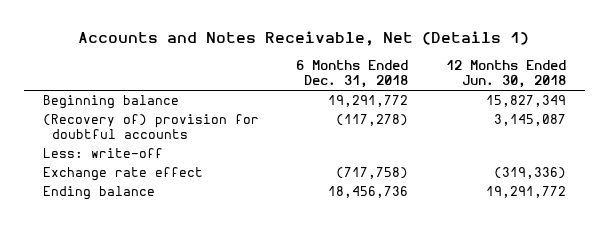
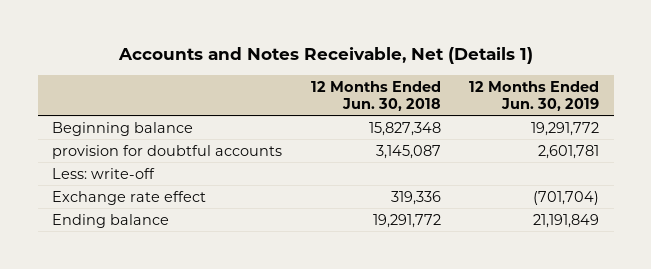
- | 6 Months Ended Dec. 31, 2018 | 12 Months Ended Jun. 30, 2018
+ | 12 Months Ended Jun. 30, 2018 | 12 Months Ended Jun. 30, 2019
- Beginning balance | 19,291,772 | 15,827,349
- (Recovery of) provision for doubtful accounts | (117,278) | 3,145,087
+ Beginning balance | 15,827,348 | 19,291,772
+ provision for doubtful accounts | 3,145,087 | 2,601,781
- Exchange rate effect | (717,758) | (319,336)
+ Exchange rate effect | 319,336 | (701,704)

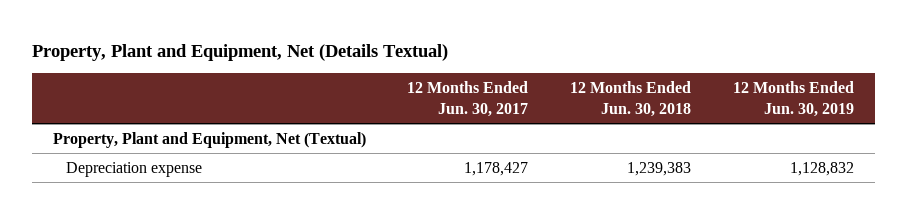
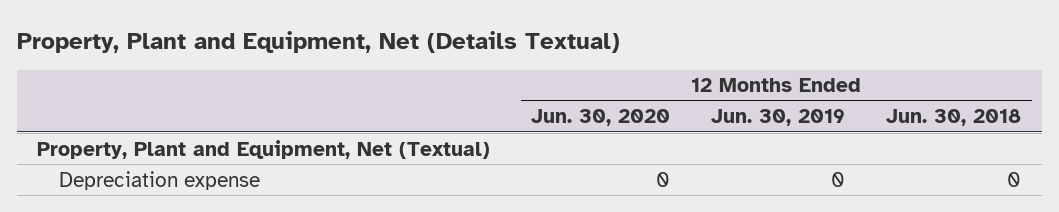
- | 12 Months Ended Jun. 30, 2017 | 12 Months Ended Jun. 30, 2018 | 12 Months Ended Jun. 30, 2019
+ | 12 Months Ended Jun. 30, 2020 | 12 Months Ended Jun. 30, 2019 | 12 Months Ended Jun. 30, 2018
- Depreciation expense | 1,178,427 | 1,239,383 | 1,128,832
+ Depreciation expense | 0 | 0 | 0

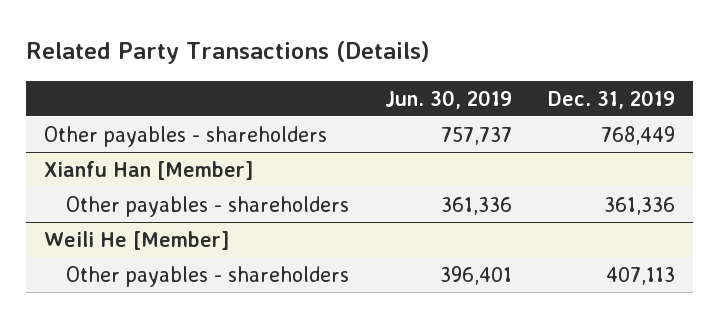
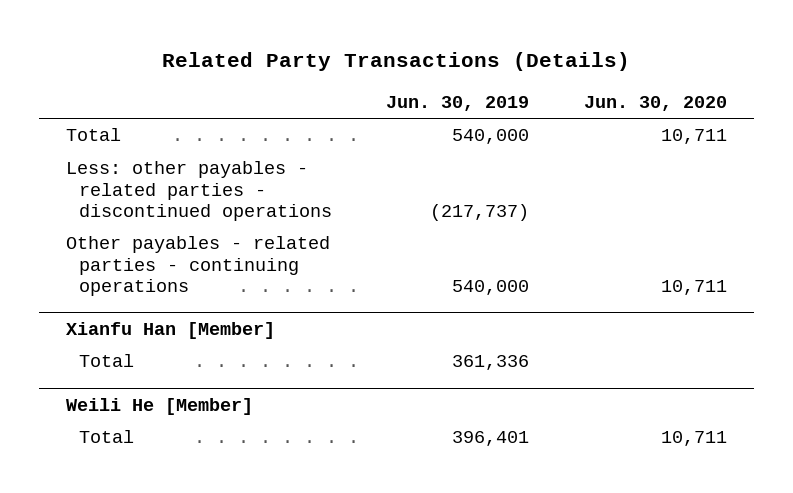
- | Jun. 30, 2019 | Dec. 31, 2019
+ | Jun. 30, 2019 | Jun. 30, 2020
- Other payables - shareholders | 757,737 | 768,449
+ Total | 540,000 | 10,711
+ Less: other payables - related parties - discontinued operations | (217,737) |
+ Other payables - related parties - continuing operations | 540,000 | 10,711
@ Xianfu Han [Member]
- Other payables - shareholders | 361,336 | 361,336
+ Total | 361,336 |
@ Weili He [Member]
- Other payables - shareholders | 396,401 | 407,113
+ Total | 396,401 | 10,711

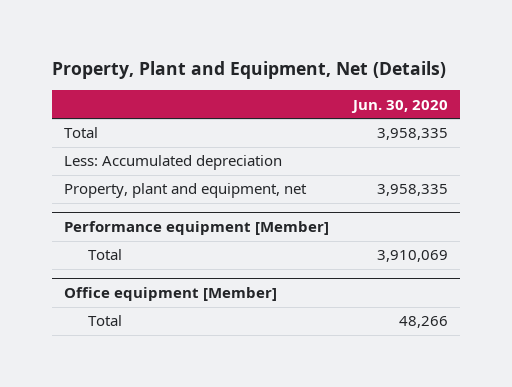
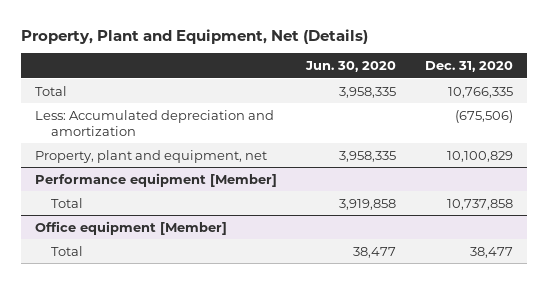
- | Jun. 30, 2020
+ | Jun. 30, 2020 | Dec. 31, 2020
- Less: Accumulated depreciation
+ Less: Accumulated depreciation and amortization | | (675,506)
@ Performance equipment [Member]
- Total | 3,910,069
+ Total | 3,919,858 | 10,737,858
@ Office equipment [Member]
- Total | 48,266
+ Total | 38,477 | 38,477

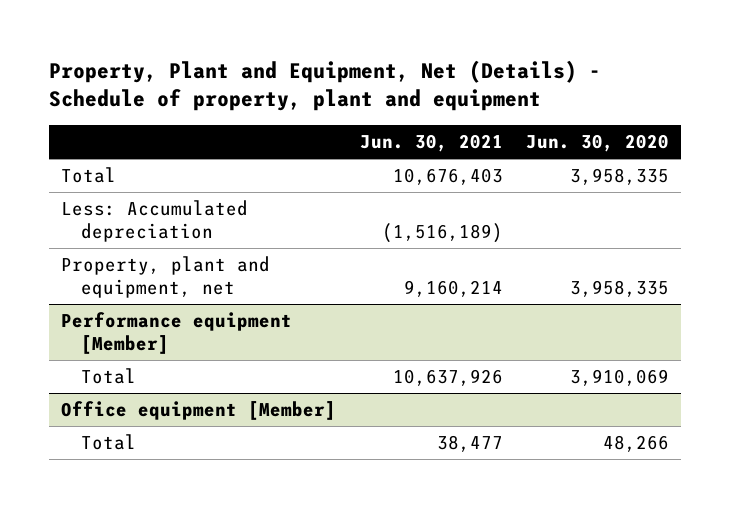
- Property, Plant and Equipment, Net (Details)
+ Property, Plant and Equipment, Net (Details) - Schedule of property, plant and equipment
- | Jun. 30, 2020 | Dec. 31, 2020
+ | Jun. 30, 2021 | Jun. 30, 2020
- Less: Accumulated depreciation and amortization | | (675,506)
+ Less: Accumulated depreciation | (1,516,189) |
@ Performance equipment [Member]
- Total | 3,919,858 | 10,737,858
+ Total | 10,637,926 | 3,910,069
@ Office equipment [Member]
- Total | 38,477 | 38,477
+ Total | 38,477 | 48,266

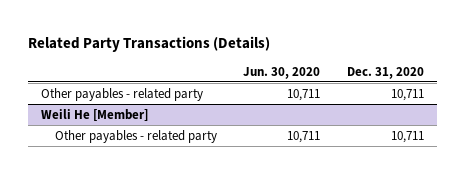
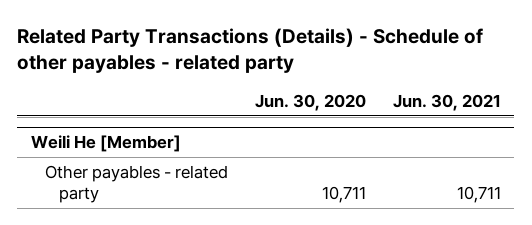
- Related Party Transactions (Details)
+ Related Party Transactions (Details) - Schedule of other payables - related party
- | Jun. 30, 2020 | Dec. 31, 2020
+ | Jun. 30, 2020 | Jun. 30, 2021
- Other payables - related party | 10,711 | 10,711

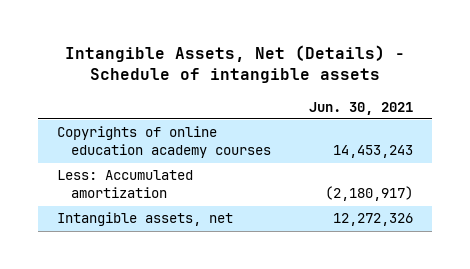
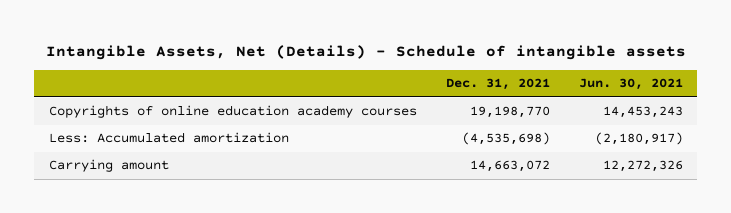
- | Jun. 30, 2021
+ | Dec. 31, 2021 | Jun. 30, 2021
- Intangible assets, net | 12,272,326
+ Carrying amount | 14,663,072 | 12,272,326

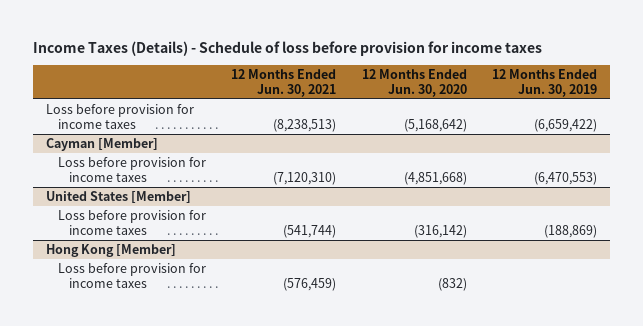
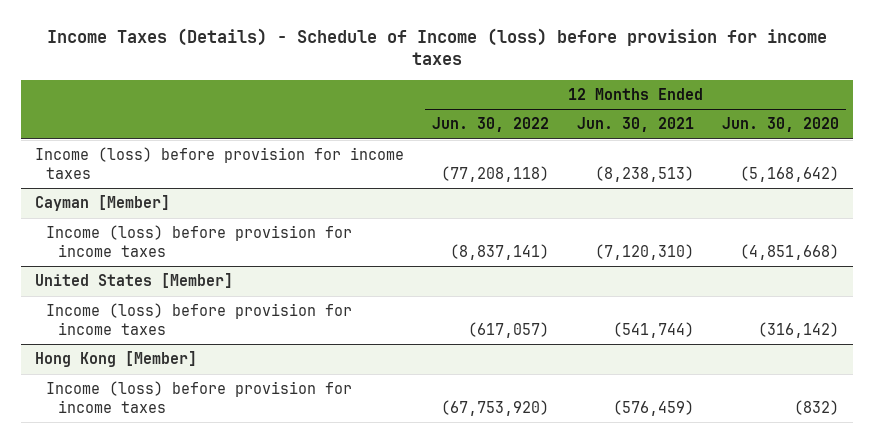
- Income Taxes (Details) - Schedule of loss before provision for income taxes
+ Income Taxes (Details) - Schedule of Income (loss) before provision for income taxes
- | 12 Months Ended Jun. 30, 2021 | 12 Months Ended Jun. 30, 2020 | 12 Months Ended Jun. 30, 2019
+ | 12 Months Ended Jun. 30, 2022 | 12 Months Ended Jun. 30, 2021 | 12 Months Ended Jun. 30, 2020
- Loss before provision for income taxes | (8,238,513) | (5,168,642) | (6,659,422)
+ Income (loss) before provision for income taxes | (77,208,118) | (8,238,513) | (5,168,642)
@ Cayman [Member]
- Loss before provision for income taxes | (7,120,310) | (4,851,668) | (6,470,553)
+ Income (loss) before provision for income taxes | (8,837,141) | (7,120,310) | (4,851,668)
@ United States [Member]
- Loss before provision for income taxes | (541,744) | (316,142) | (188,869)
+ Income (loss) before provision for income taxes | (617,057) | (541,744) | (316,142)
@ Hong Kong [Member]
- Loss before provision for income taxes | (576,459) | (832) |
+ Income (loss) before provision for income taxes | (67,753,920) | (576,459) | (832)

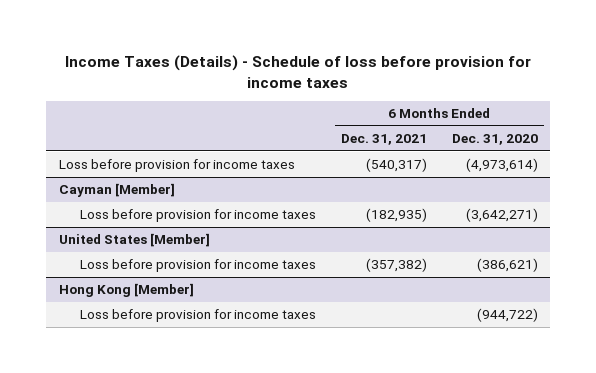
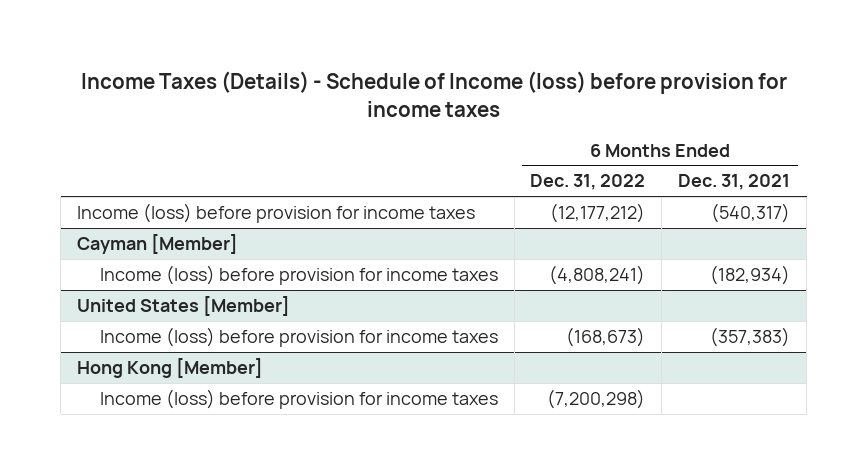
- Income Taxes (Details) - Schedule of loss before provision for income taxes
+ Income Taxes (Details) - Schedule of Income (loss) before provision for income taxes
- | 6 Months Ended Dec. 31, 2021 | 6 Months Ended Dec. 31, 2020
+ | 6 Months Ended Dec. 31, 2022 | 6 Months Ended Dec. 31, 2021
- Loss before provision for income taxes | (540,317) | (4,973,614)
+ Income (loss) before provision for income taxes | (12,177,212) | (540,317)
@ Cayman [Member]
- Loss before provision for income taxes | (182,935) | (3,642,271)
+ Income (loss) before provision for income taxes | (4,808,241) | (182,934)
@ United States [Member]
- Loss before provision for income taxes | (357,382) | (386,621)
+ Income (loss) before provision for income taxes | (168,673) | (357,383)
@ Hong Kong [Member]
- Loss before provision for income taxes | | (944,722)
+ Income (loss) before provision for income taxes | (7,200,298) |

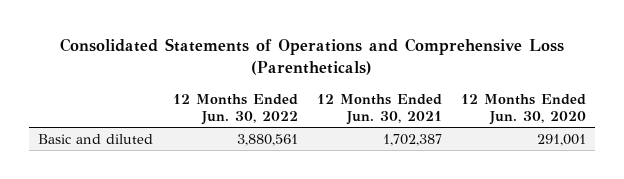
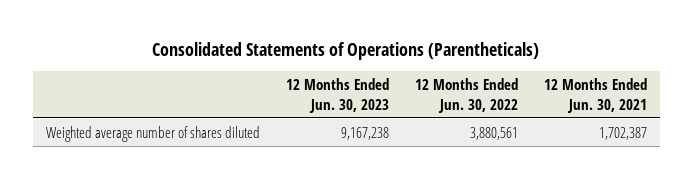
- Consolidated Statements of Operations and Comprehensive Loss (Parentheticals)
+ Consolidated Statements of Operations (Parentheticals)
- | 12 Months Ended Jun. 30, 2022 | 12 Months Ended Jun. 30, 2021 | 12 Months Ended Jun. 30, 2020
+ | 12 Months Ended Jun. 30, 2023 | 12 Months Ended Jun. 30, 2022 | 12 Months Ended Jun. 30, 2021
- Basic and diluted | 3,880,561 | 1,702,387 | 291,001
+ Weighted average number of shares diluted | 9,167,238 | 3,880,561 | 1,702,387

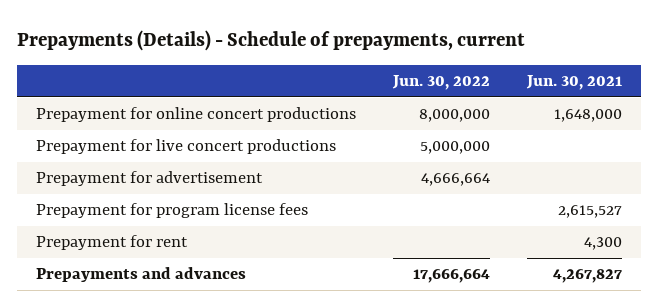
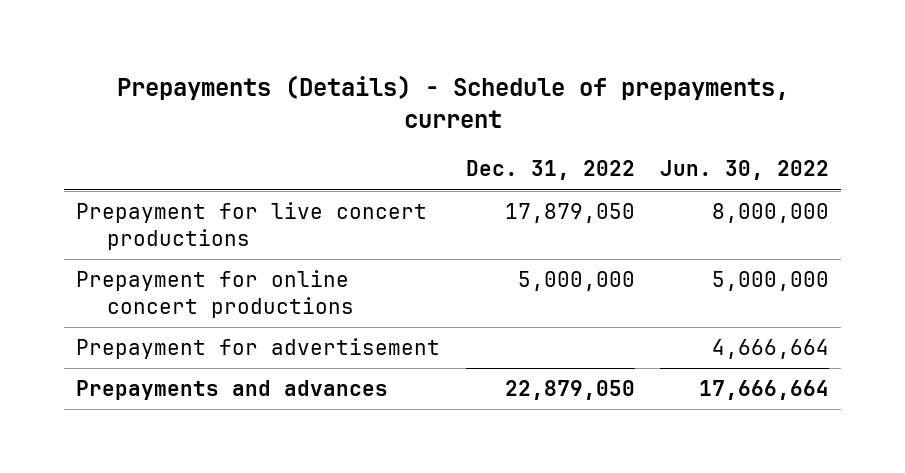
- | Jun. 30, 2022 | Jun. 30, 2021
+ | Dec. 31, 2022 | Jun. 30, 2022
- Prepayment for online concert productions | 8,000,000 | 1,648,000
- Prepayment for live concert productions | 5,000,000 |
+ Prepayment for live concert productions | 17,879,050 | 8,000,000
+ Prepayment for online concert productions | 5,000,000 | 5,000,000
- Prepayment for program license fees | | 2,615,527
- Prepayment for rent | | 4,300

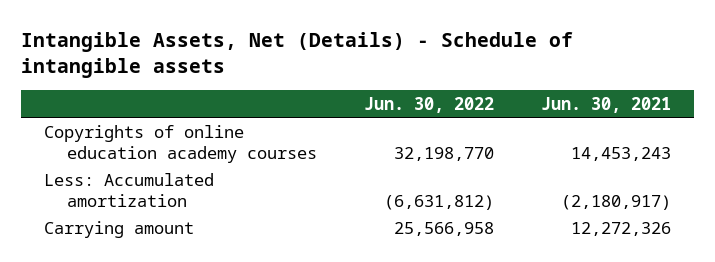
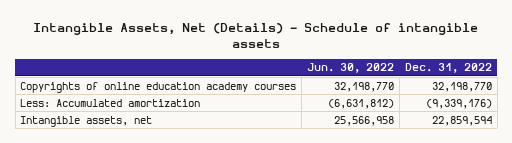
- | Jun. 30, 2022 | Jun. 30, 2021
+ | Jun. 30, 2022 | Dec. 31, 2022
- Carrying amount | 25,566,958 | 12,272,326
+ Intangible assets, net | 25,566,958 | 22,859,594

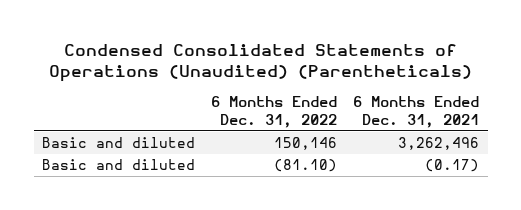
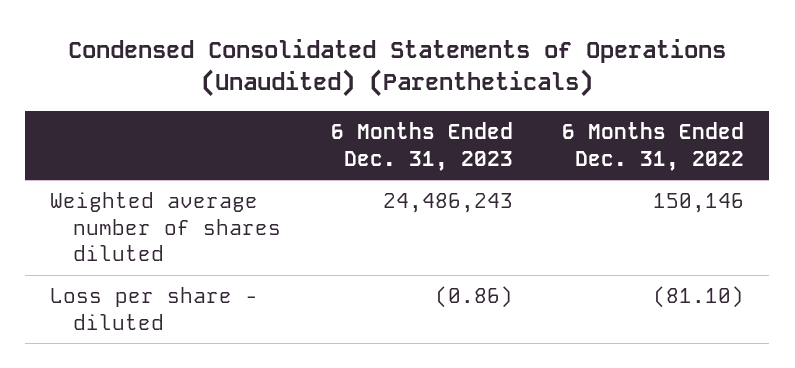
- | 6 Months Ended Dec. 31, 2022 | 6 Months Ended Dec. 31, 2021
+ | 6 Months Ended Dec. 31, 2023 | 6 Months Ended Dec. 31, 2022
- Basic and diluted | 150,146 | 3,262,496
- Basic and diluted | (81.10) | (0.17)
+ Weighted average number of shares diluted | 24,486,243 | 150,146
+ Loss per share - diluted | (0.86) | (81.10)

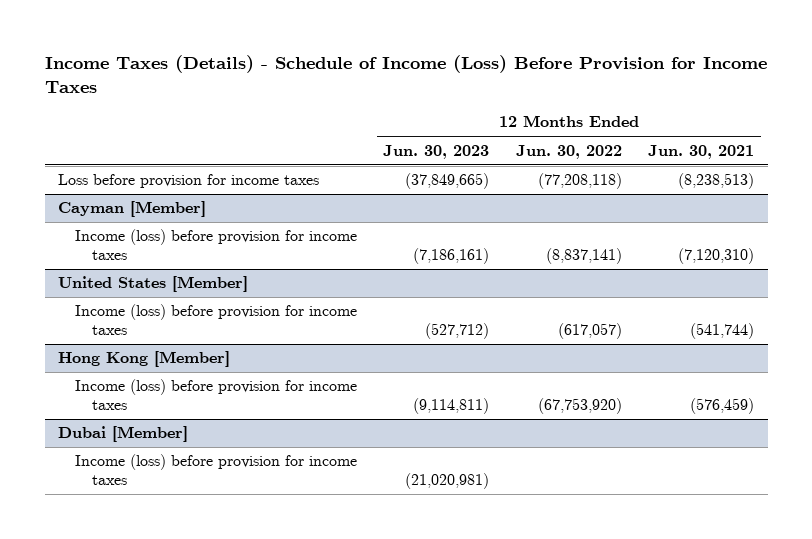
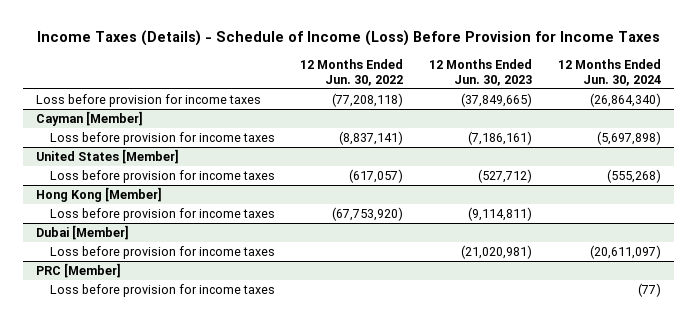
- | 12 Months Ended Jun. 30, 2023 | 12 Months Ended Jun. 30, 2022 | 12 Months Ended Jun. 30, 2021
+ | 12 Months Ended Jun. 30, 2022 | 12 Months Ended Jun. 30, 2023 | 12 Months Ended Jun. 30, 2024
@ Cayman [Member]
- Income (loss) before provision for income taxes | (7,186,161) | (8,837,141) | (7,120,310)
+ Loss before provision for income taxes | (8,837,141) | (7,186,161) | (5,697,898)
@ United States [Member]
- Income (loss) before provision for income taxes | (527,712) | (617,057) | (541,744)
+ Loss before provision for income taxes | (617,057) | (527,712) | (555,268)
@ Hong Kong [Member]
- Income (loss) before provision for income taxes | (9,114,811) | (67,753,920) | (576,459)
+ Loss before provision for income taxes | (67,753,920) | (9,114,811) |
@ Dubai [Member]
- Income (loss) before provision for income taxes | (21,020,981) | |
+ Loss before provision for income taxes | | (21,020,981) | (20,611,097)
+ PRC [Member]
+ Loss before provision for income taxes | | | (77)

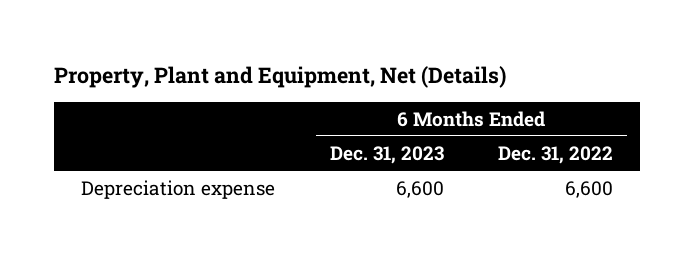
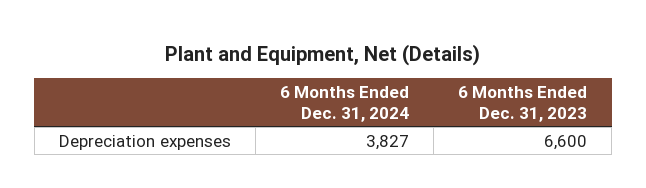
- Property, Plant and Equipment, Net (Details)
+ Plant and Equipment, Net (Details)
- | 6 Months Ended Dec. 31, 2023 | 6 Months Ended Dec. 31, 2022
+ | 6 Months Ended Dec. 31, 2024 | 6 Months Ended Dec. 31, 2023
- Depreciation expense | 6,600 | 6,600
+ Depreciation expenses | 3,827 | 6,600

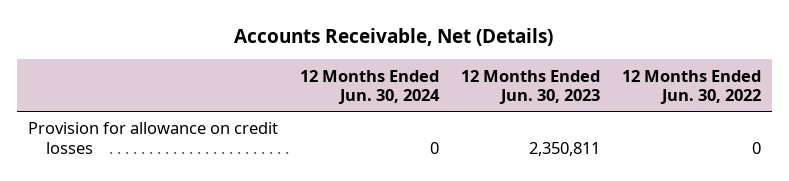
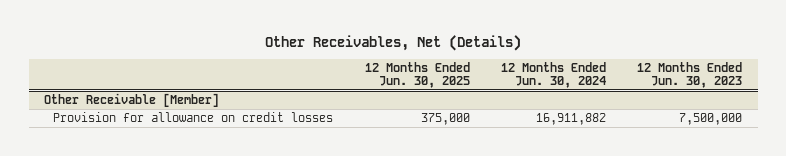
- Accounts Receivable, Net (Details)
+ Other Receivables, Net (Details)
- | 12 Months Ended Jun. 30, 2024 | 12 Months Ended Jun. 30, 2023 | 12 Months Ended Jun. 30, 2022
+ | 12 Months Ended Jun. 30, 2025 | 12 Months Ended Jun. 30, 2024 | 12 Months Ended Jun. 30, 2023
- Provision for allowance on credit losses | 0 | 2,350,811 | 0
+ Other Receivable [Member]
+ Provision for allowance on credit losses | 375,000 | 16,911,882 | 7,500,000

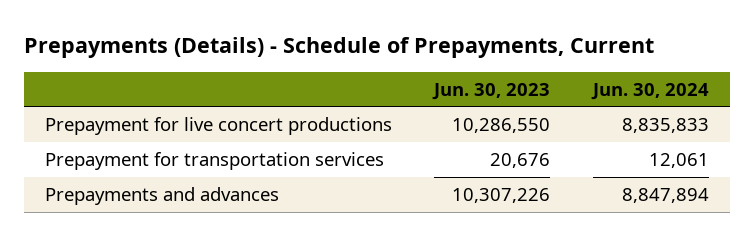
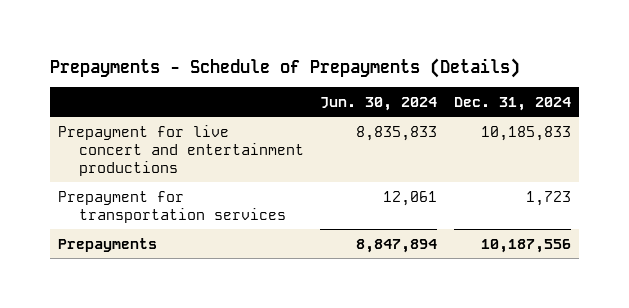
- Prepayments (Details) - Schedule of Prepayments, Current
+ Prepayments - Schedule of Prepayments (Details)
- | Jun. 30, 2023 | Jun. 30, 2024
+ | Jun. 30, 2024 | Dec. 31, 2024
- Prepayment for live concert productions | 10,286,550 | 8,835,833
+ Prepayment for live concert and entertainment productions | 8,835,833 | 10,185,833
- Prepayments and advances | 10,307,226 | 8,847,894
+ Prepayments | 8,847,894 | 10,187,556

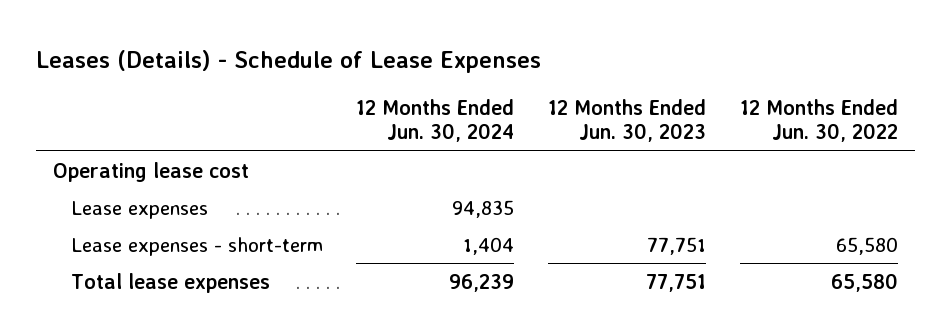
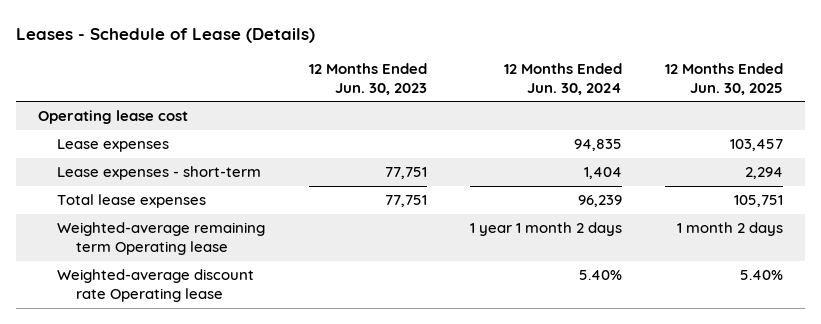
- Leases (Details) - Schedule of Lease Expenses
+ Leases - Schedule of Lease (Details)
- | 12 Months Ended Jun. 30, 2024 | 12 Months Ended Jun. 30, 2023 | 12 Months Ended Jun. 30, 2022
+ | 12 Months Ended Jun. 30, 2023 | 12 Months Ended Jun. 30, 2024 | 12 Months Ended Jun. 30, 2025
+ Weighted-average remaining term Operating lease | | 1 year 1 month 2 days | 1 month 2 days
+ Weighted-average discount rate Operating lease | | 5.40% | 5.40%

